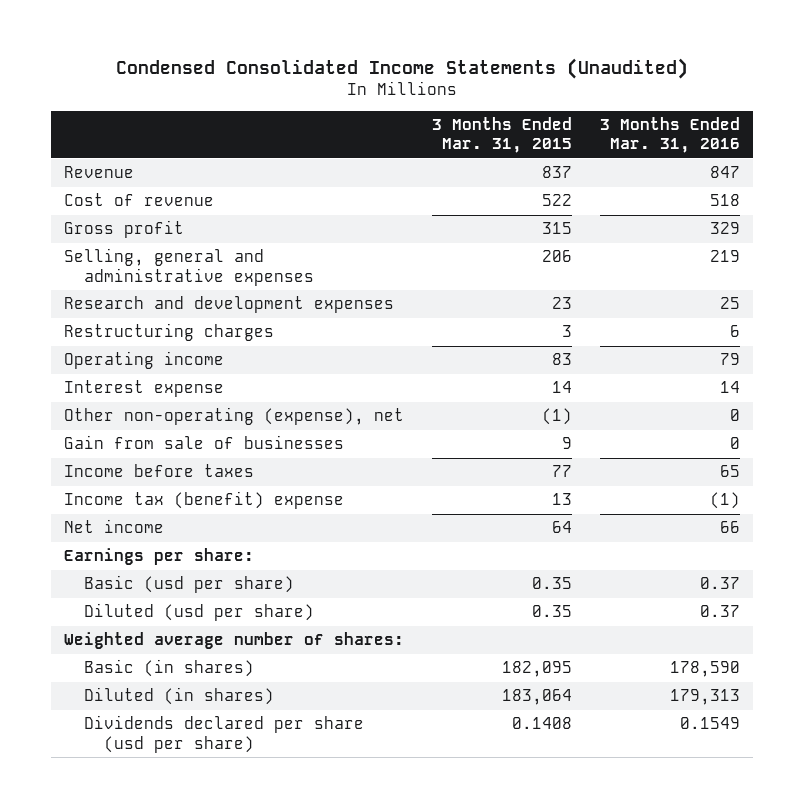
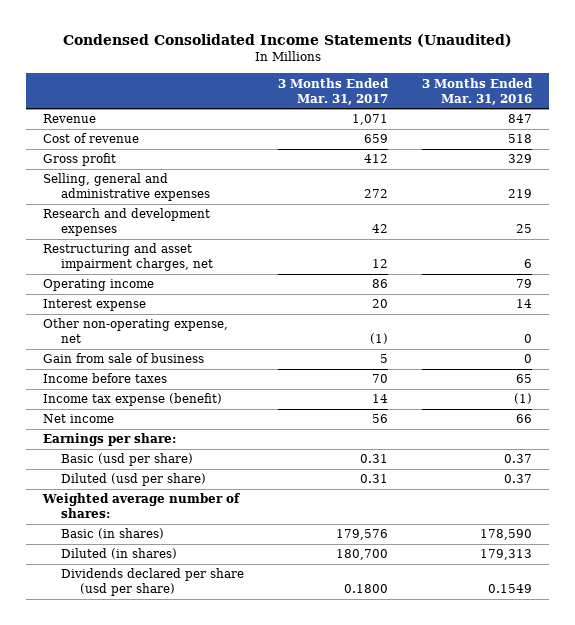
- | 3 Months Ended Mar. 31, 2015 | 3 Months Ended Mar. 31, 2016
+ | 3 Months Ended Mar. 31, 2017 | 3 Months Ended Mar. 31, 2016
- Restructuring charges | 3 | 6
+ Restructuring and asset impairment charges, net | 12 | 6
- Other non-operating (expense), net | (1) | 0
- Gain from sale of businesses | 9 | 0
+ Other non-operating expense, net | (1) | 0
+ Gain from sale of business | 5 | 0
- Income tax (benefit) expense | 13 | (1)
+ Income tax expense (benefit) | 14 | (1)

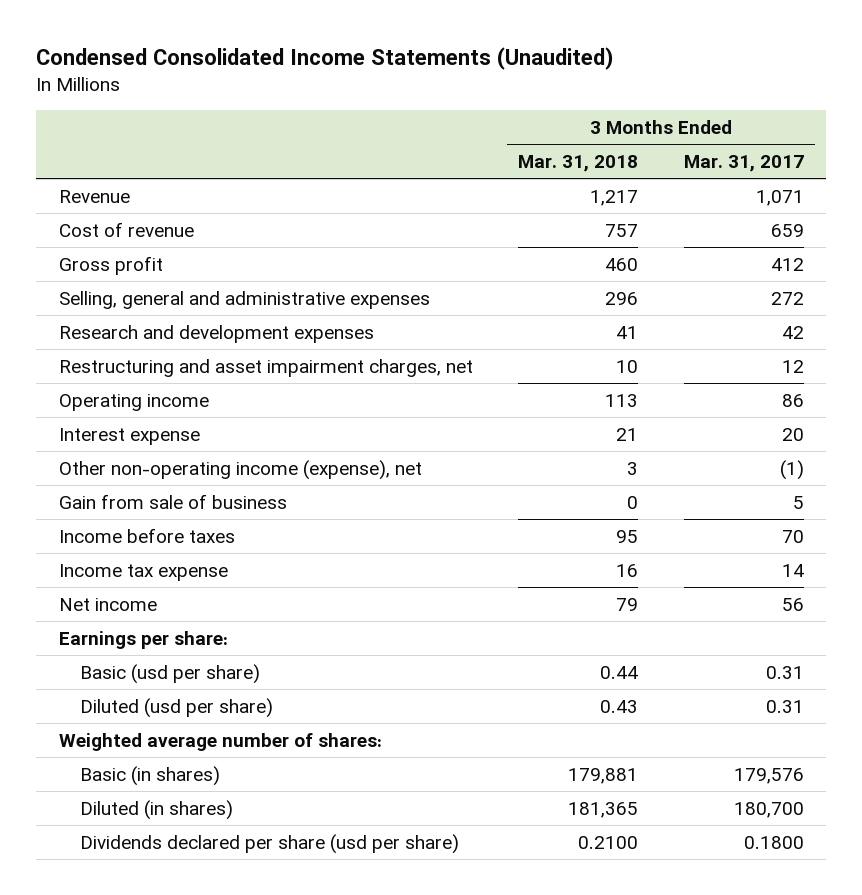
- | 3 Months Ended Mar. 31, 2017 | 3 Months Ended Mar. 31, 2016
+ | 3 Months Ended Mar. 31, 2018 | 3 Months Ended Mar. 31, 2017
- Other non-operating expense, net | (1) | 0
+ Other non-operating income (expense), net | 3 | (1)
- Income tax expense (benefit) | 14 | (1)
+ Income tax expense | 16 | 14

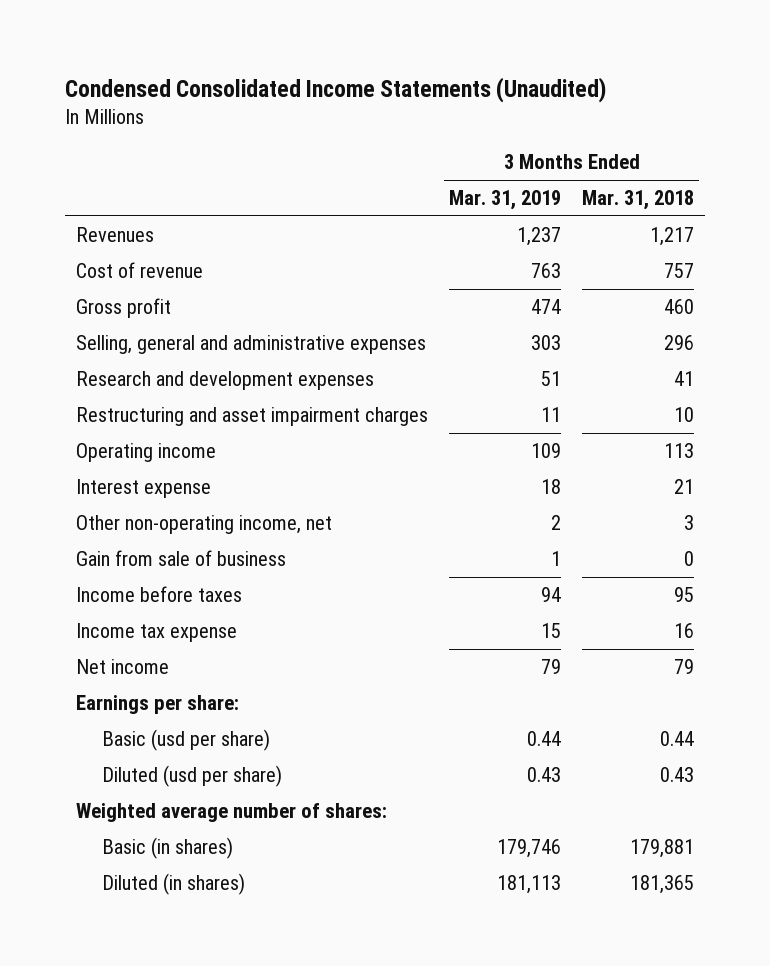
- | 3 Months Ended Mar. 31, 2018 | 3 Months Ended Mar. 31, 2017
+ | 3 Months Ended Mar. 31, 2019 | 3 Months Ended Mar. 31, 2018
- Revenue | 1,217 | 1,071
+ Revenues | 1,237 | 1,217
- Restructuring and asset impairment charges, net | 10 | 12
+ Restructuring and asset impairment charges | 11 | 10
- Other non-operating income (expense), net | 3 | (1)
+ Other non-operating income, net | 2 | 3
- Dividends declared per share (usd per share) | 0.2100 | 0.1800

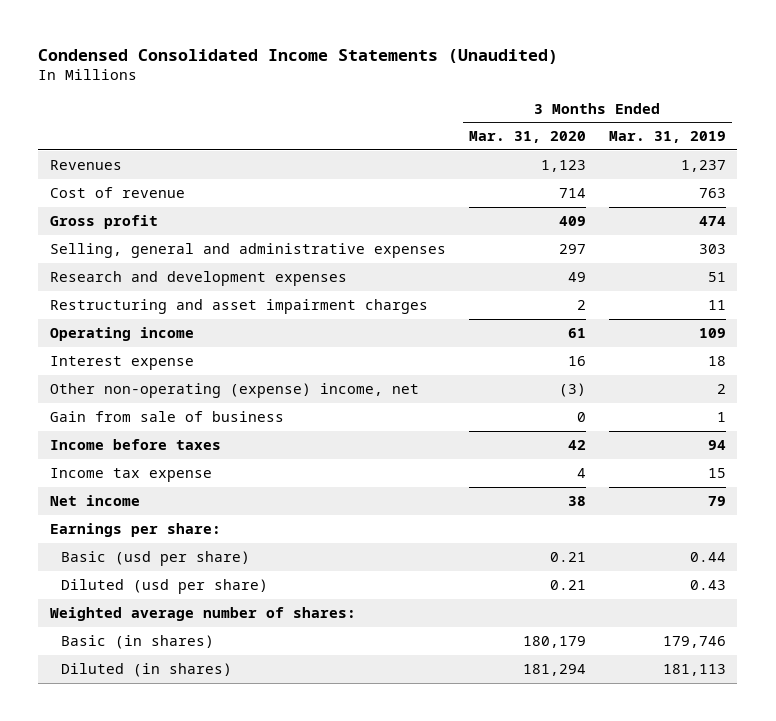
- | 3 Months Ended Mar. 31, 2019 | 3 Months Ended Mar. 31, 2018
+ | 3 Months Ended Mar. 31, 2020 | 3 Months Ended Mar. 31, 2019
- Other non-operating income, net | 2 | 3
+ Other non-operating (expense) income, net | (3) | 2

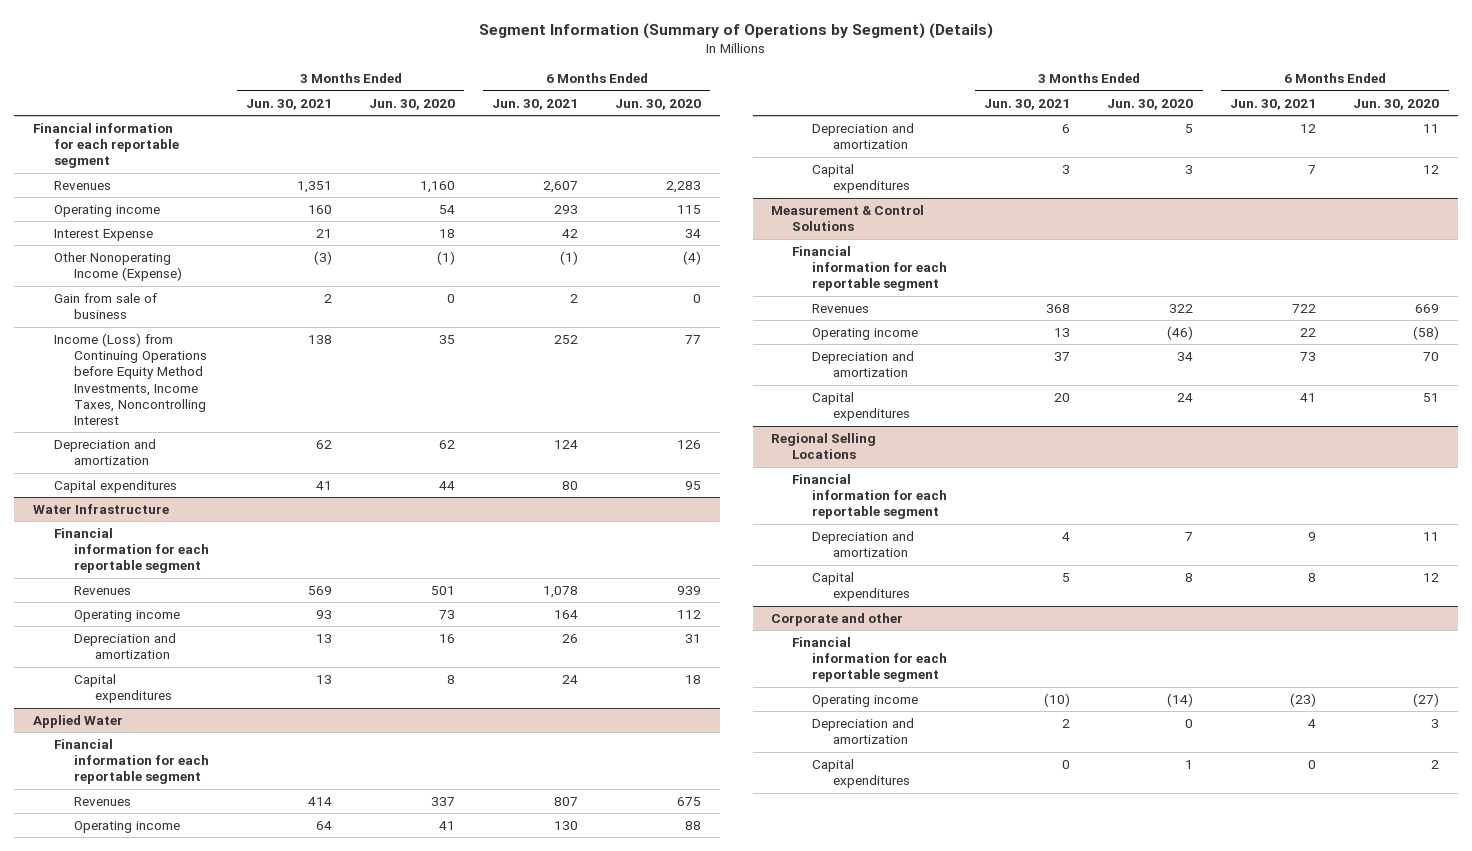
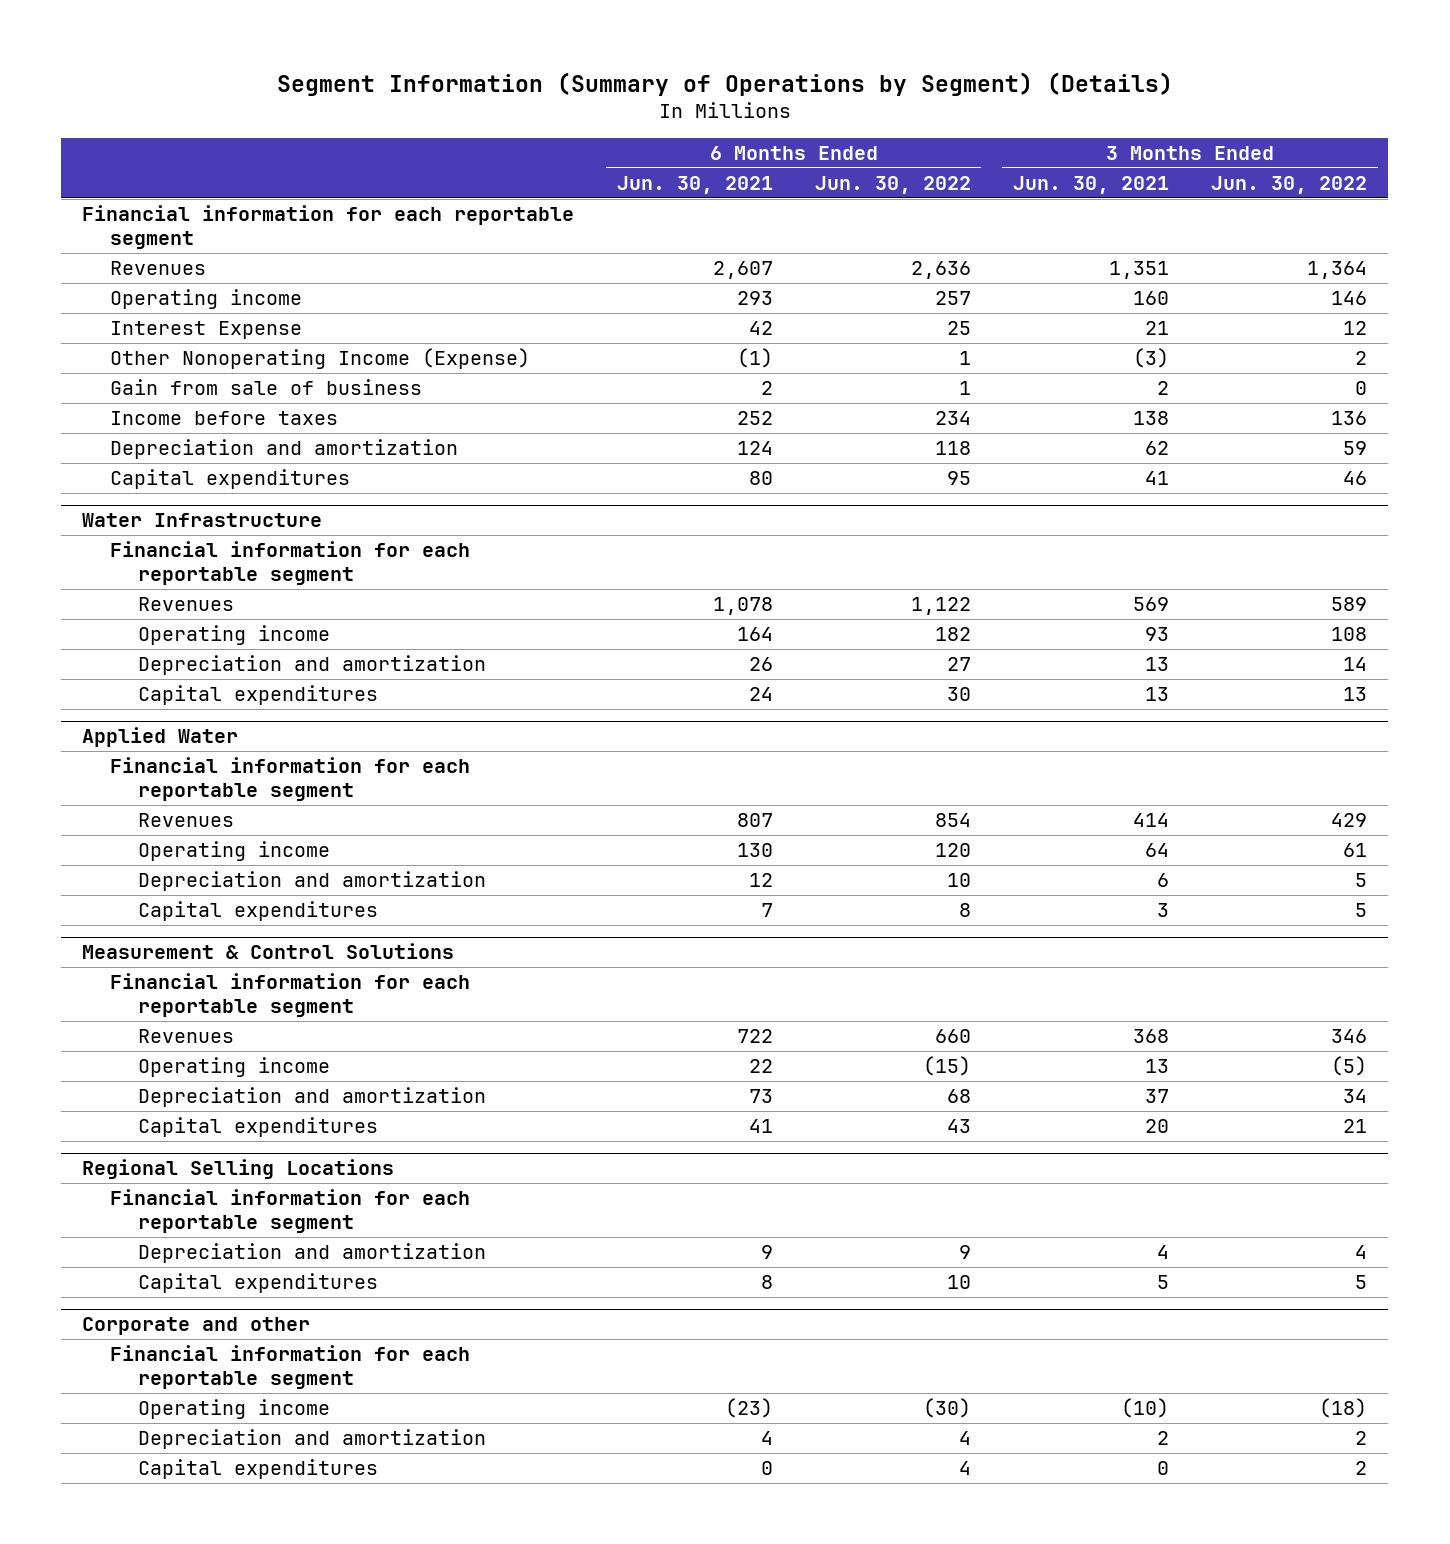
- | 3 Months Ended Jun. 30, 2021 | 3 Months Ended Jun. 30, 2020 | 6 Months Ended Jun. 30, 2021 | 6 Months Ended Jun. 30, 2020
+ | 6 Months Ended Jun. 30, 2021 | 6 Months Ended Jun. 30, 2022 | 3 Months Ended Jun. 30, 2021 | 3 Months Ended Jun. 30, 2022
- Income (Loss) from Continuing Operations before Equity Method Investments, Income Taxes, Noncontrolling Interest | 138 | 35 | 252 | 77
+ Income before taxes | 252 | 234 | 138 | 136

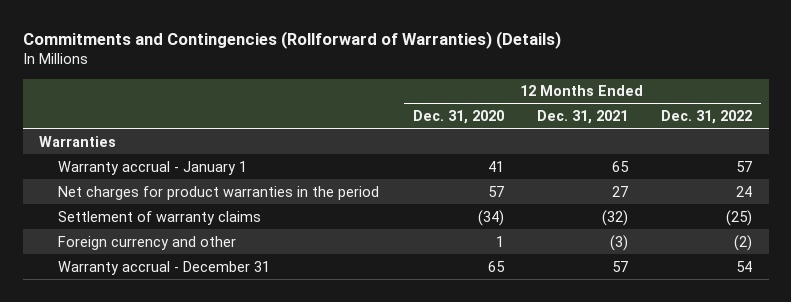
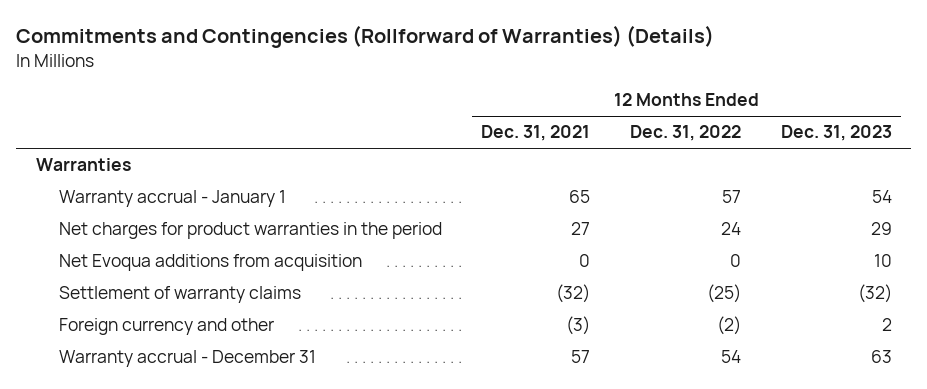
- | 12 Months Ended Dec. 31, 2020 | 12 Months Ended Dec. 31, 2021 | 12 Months Ended Dec. 31, 2022
+ | 12 Months Ended Dec. 31, 2021 | 12 Months Ended Dec. 31, 2022 | 12 Months Ended Dec. 31, 2023
+ Net Evoqua additions from acquisition | 0 | 0 | 10

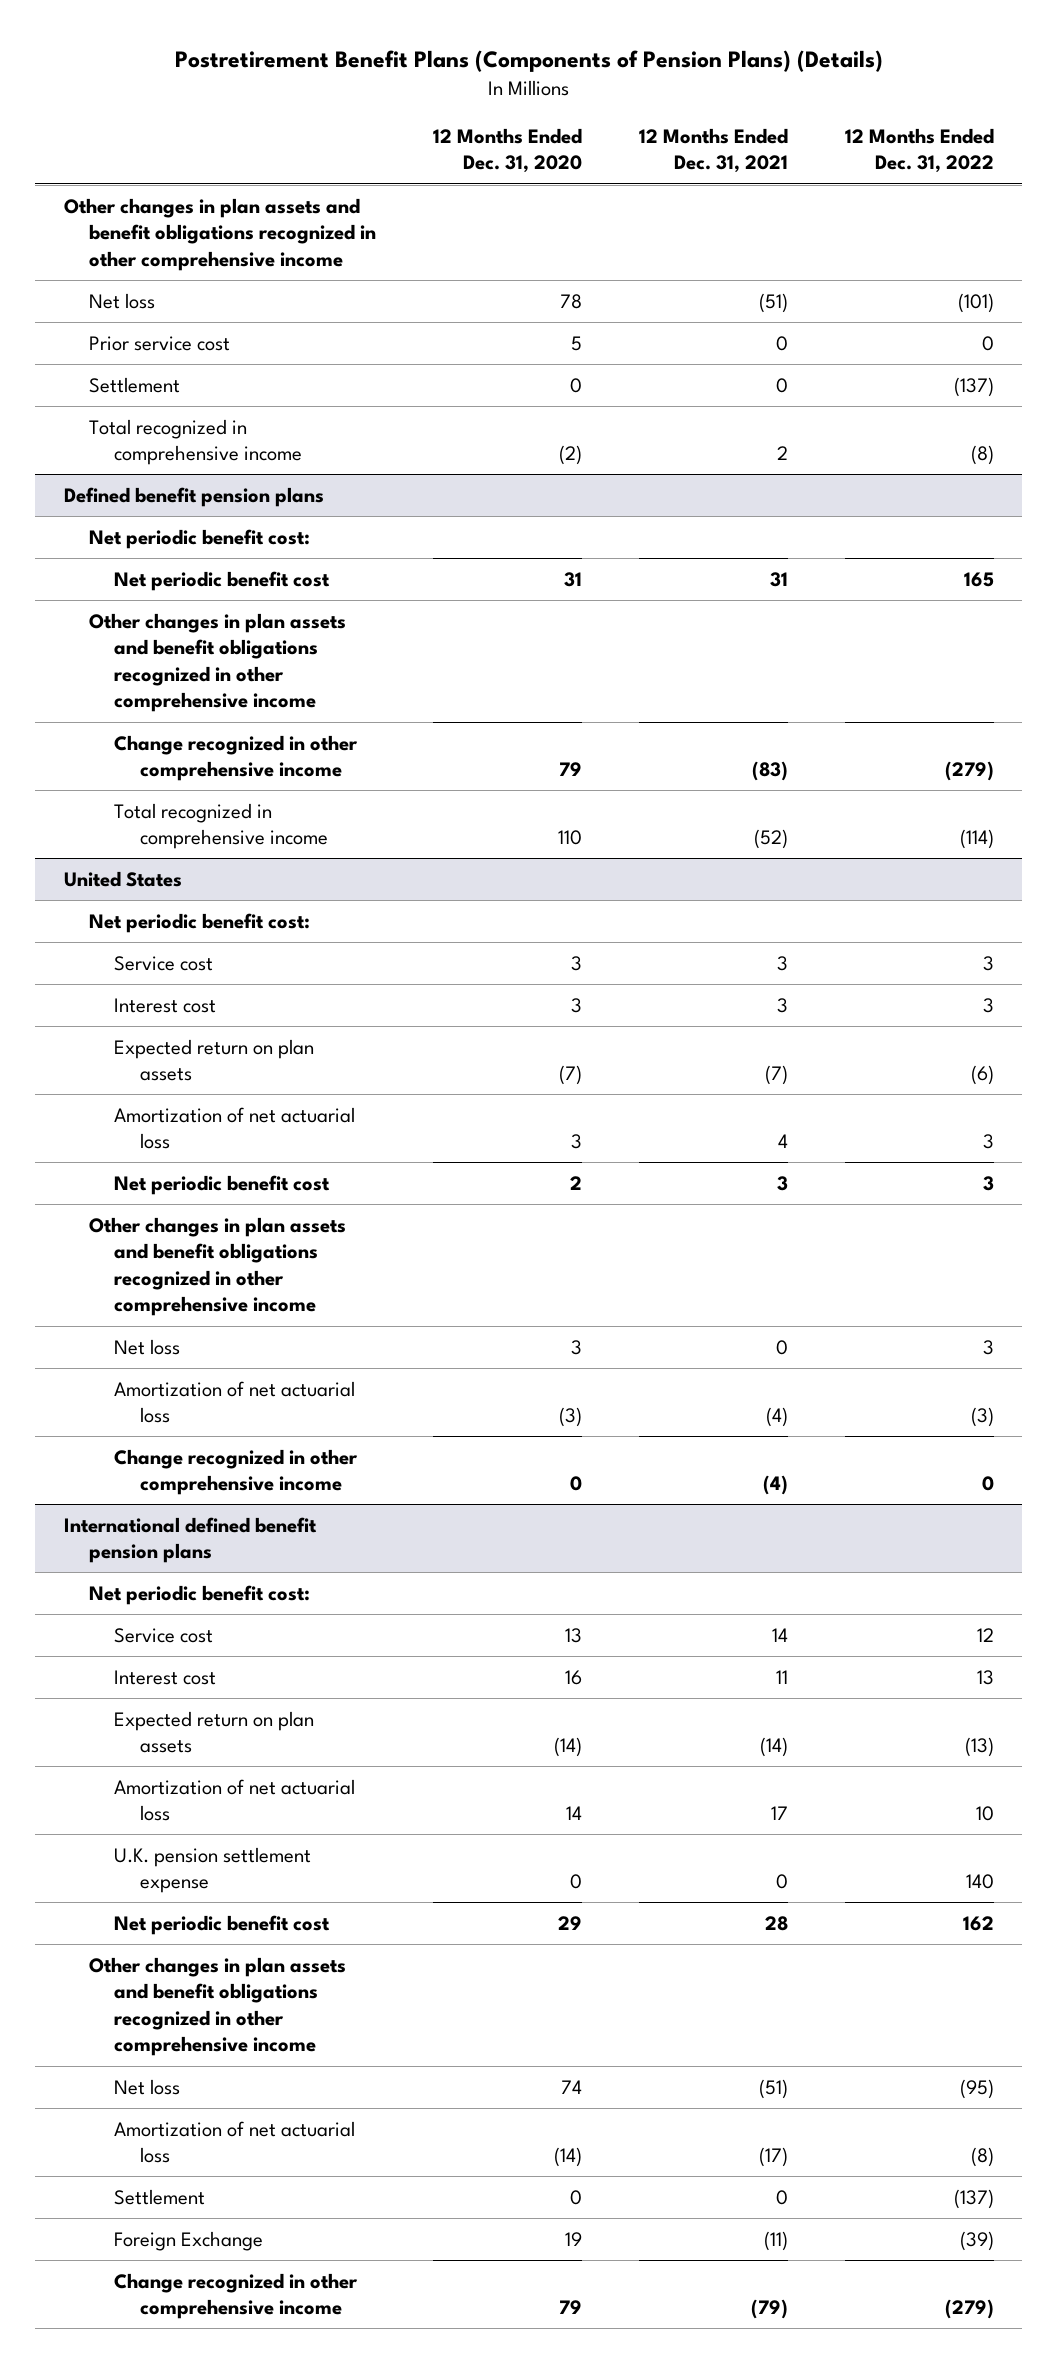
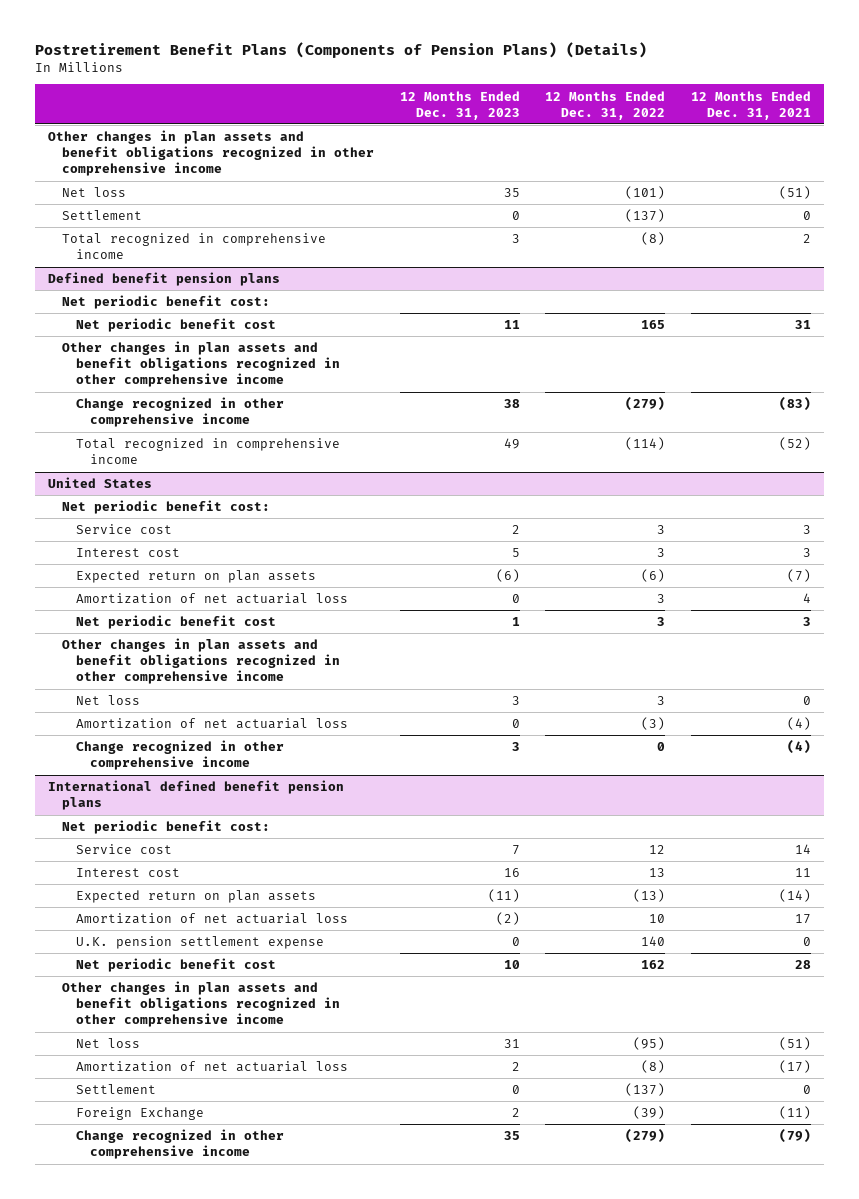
- | 12 Months Ended Dec. 31, 2020 | 12 Months Ended Dec. 31, 2021 | 12 Months Ended Dec. 31, 2022
+ | 12 Months Ended Dec. 31, 2023 | 12 Months Ended Dec. 31, 2022 | 12 Months Ended Dec. 31, 2021
- Prior service cost | 5 | 0 | 0

